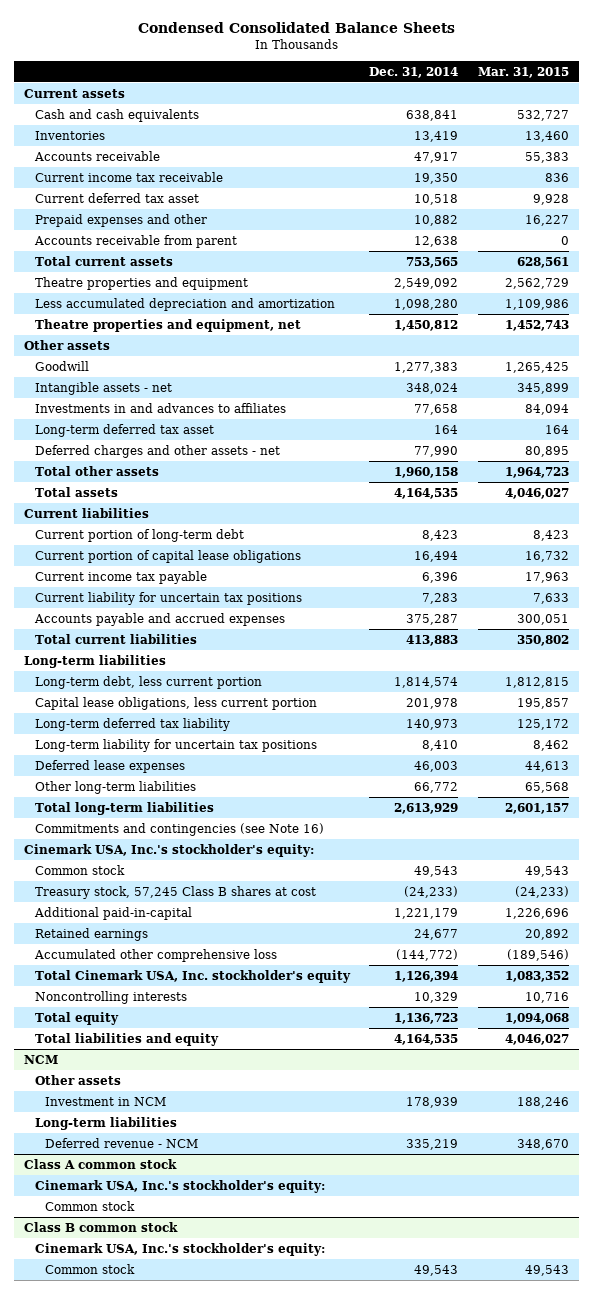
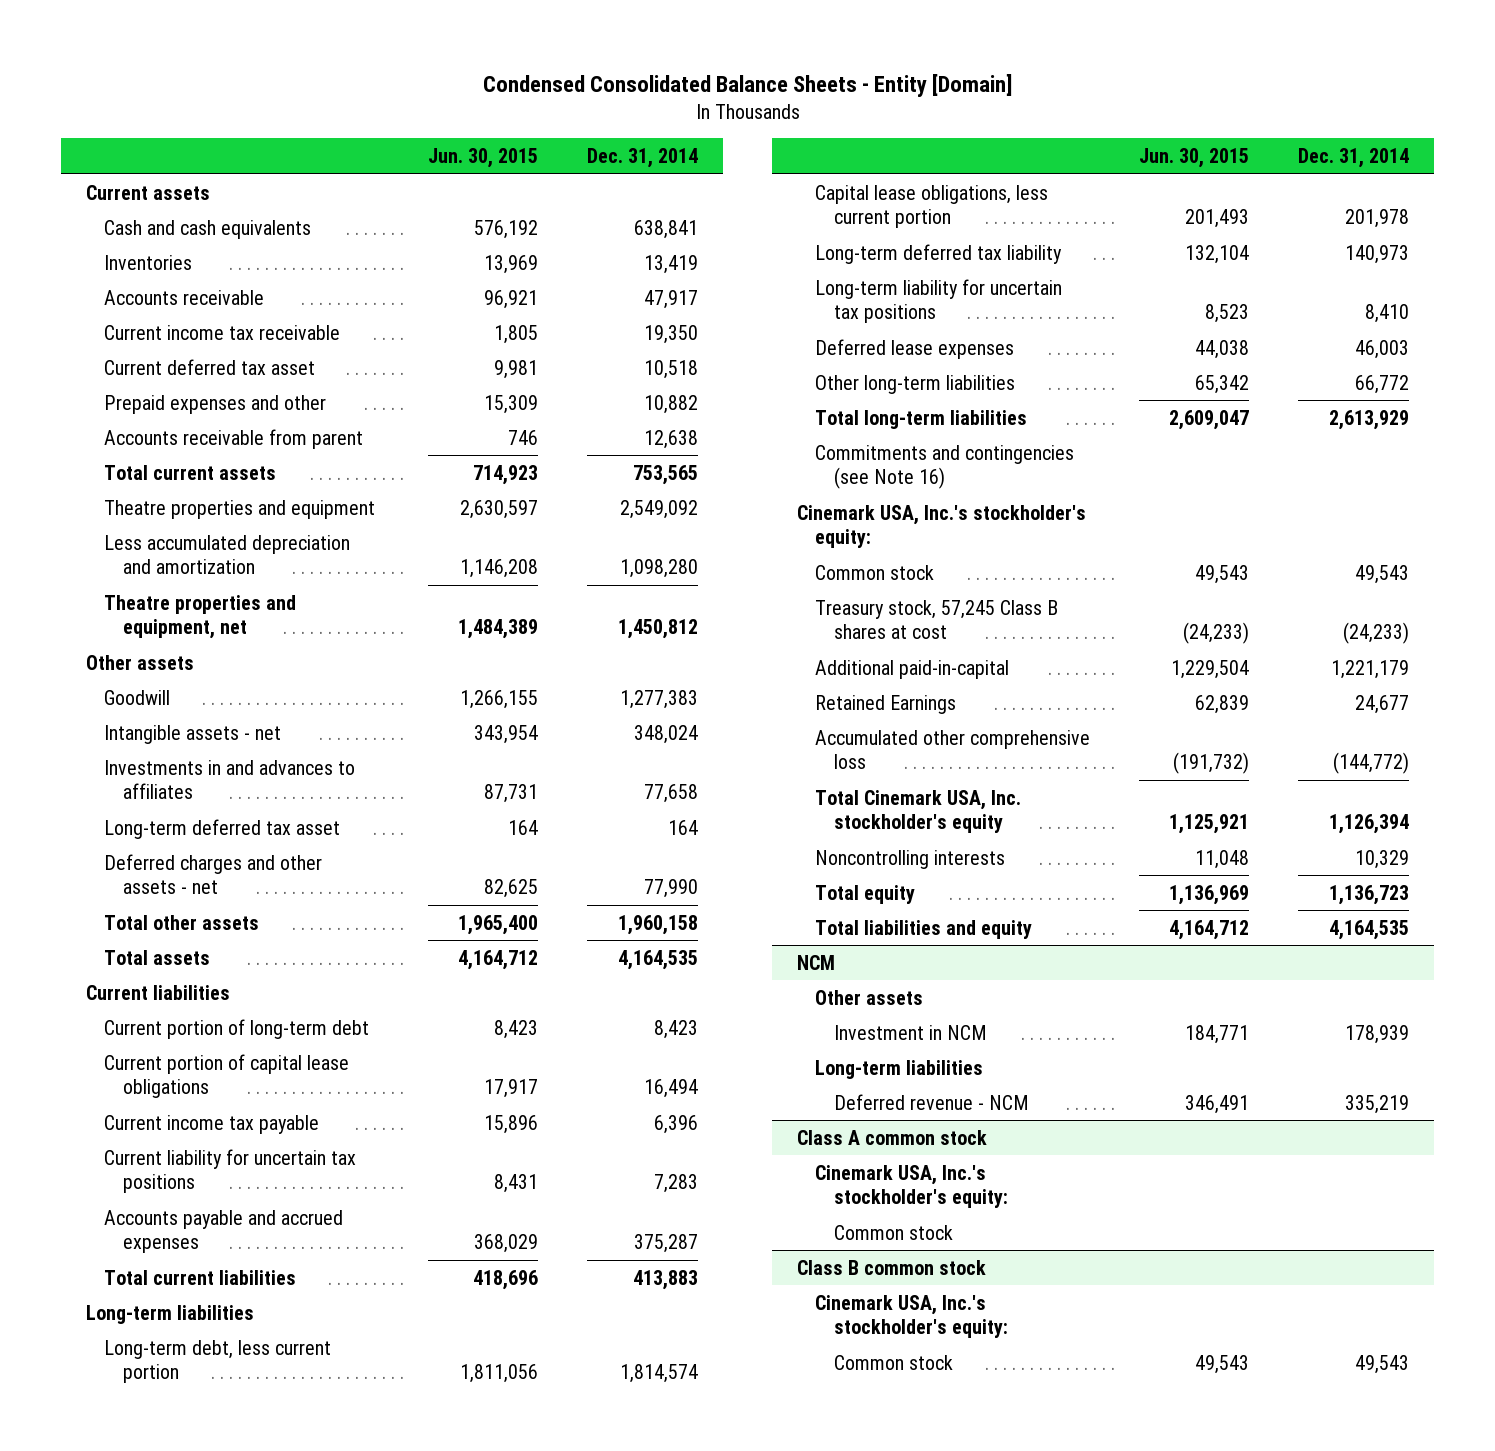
- Condensed Consolidated Balance Sheets
+ Condensed Consolidated Balance Sheets - Entity [Domain]
- | Dec. 31, 2014 | Mar. 31, 2015
+ | Jun. 30, 2015 | Dec. 31, 2014
- Retained earnings | 24,677 | 20,892
+ Retained Earnings | 62,839 | 24,677

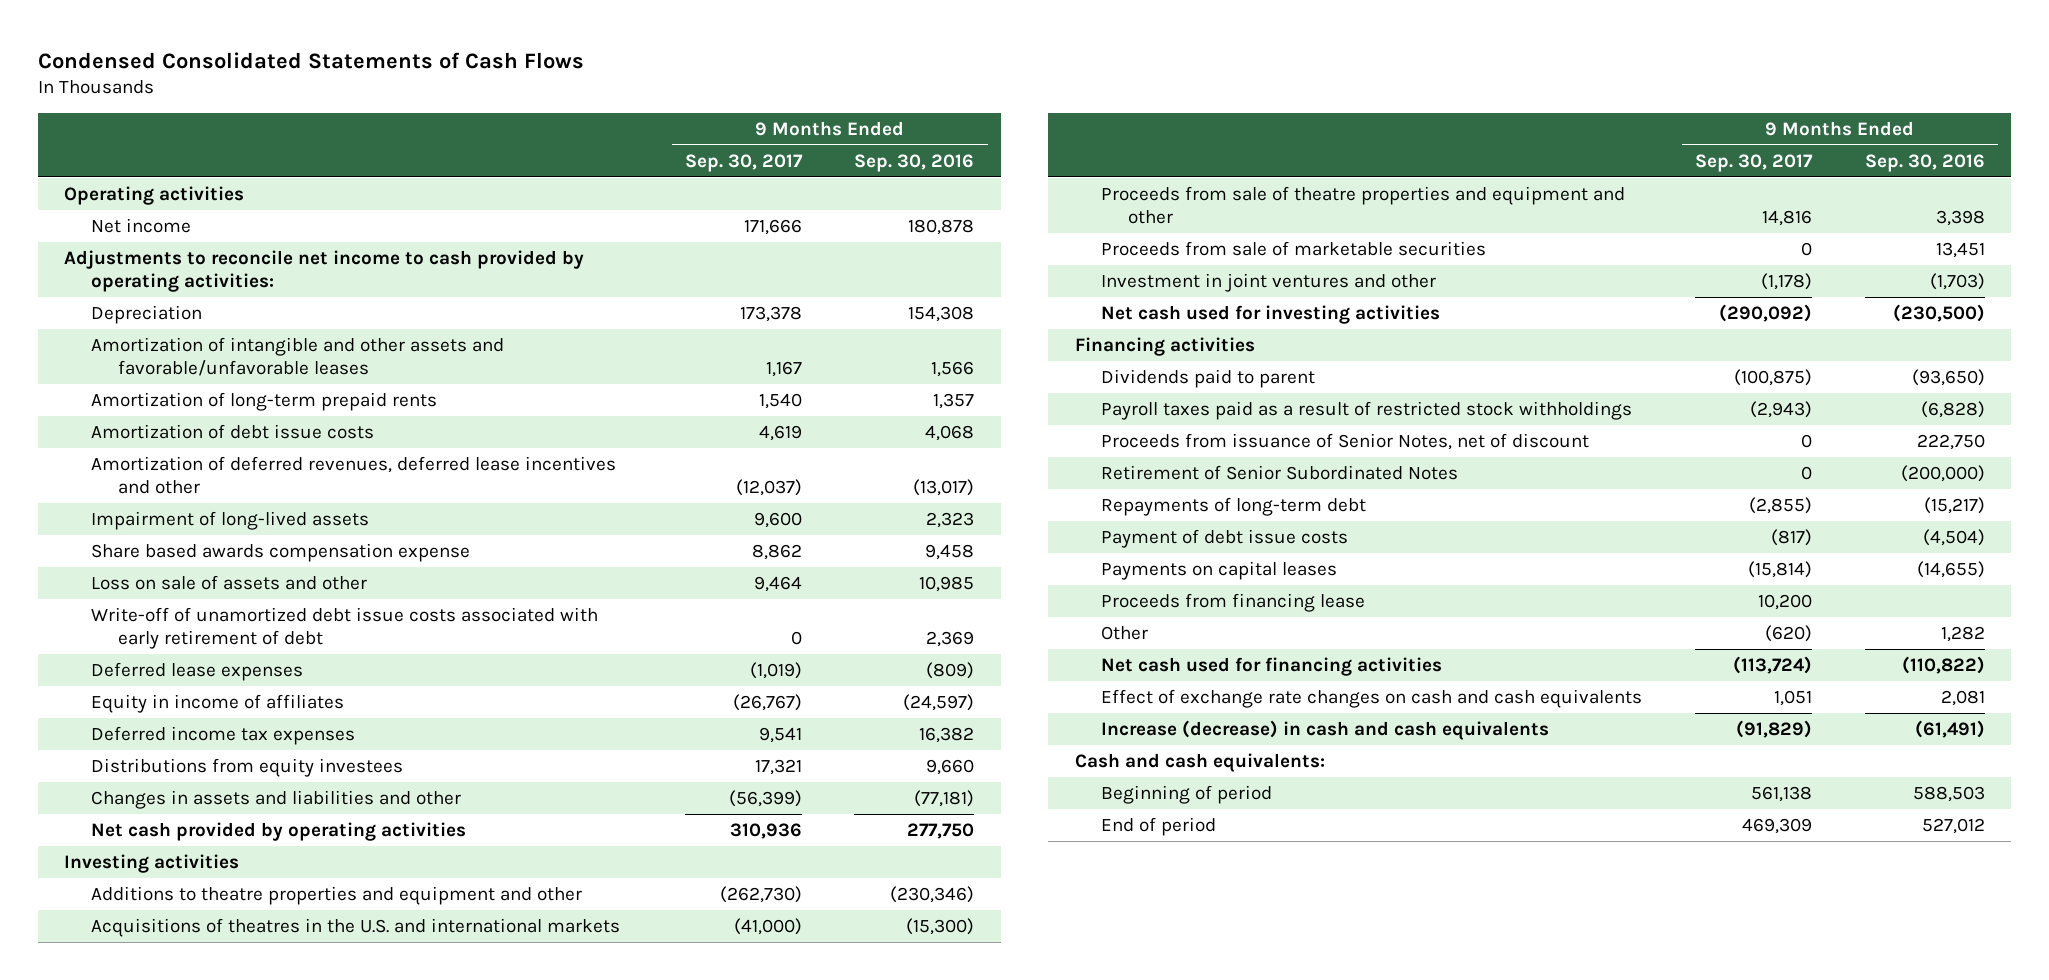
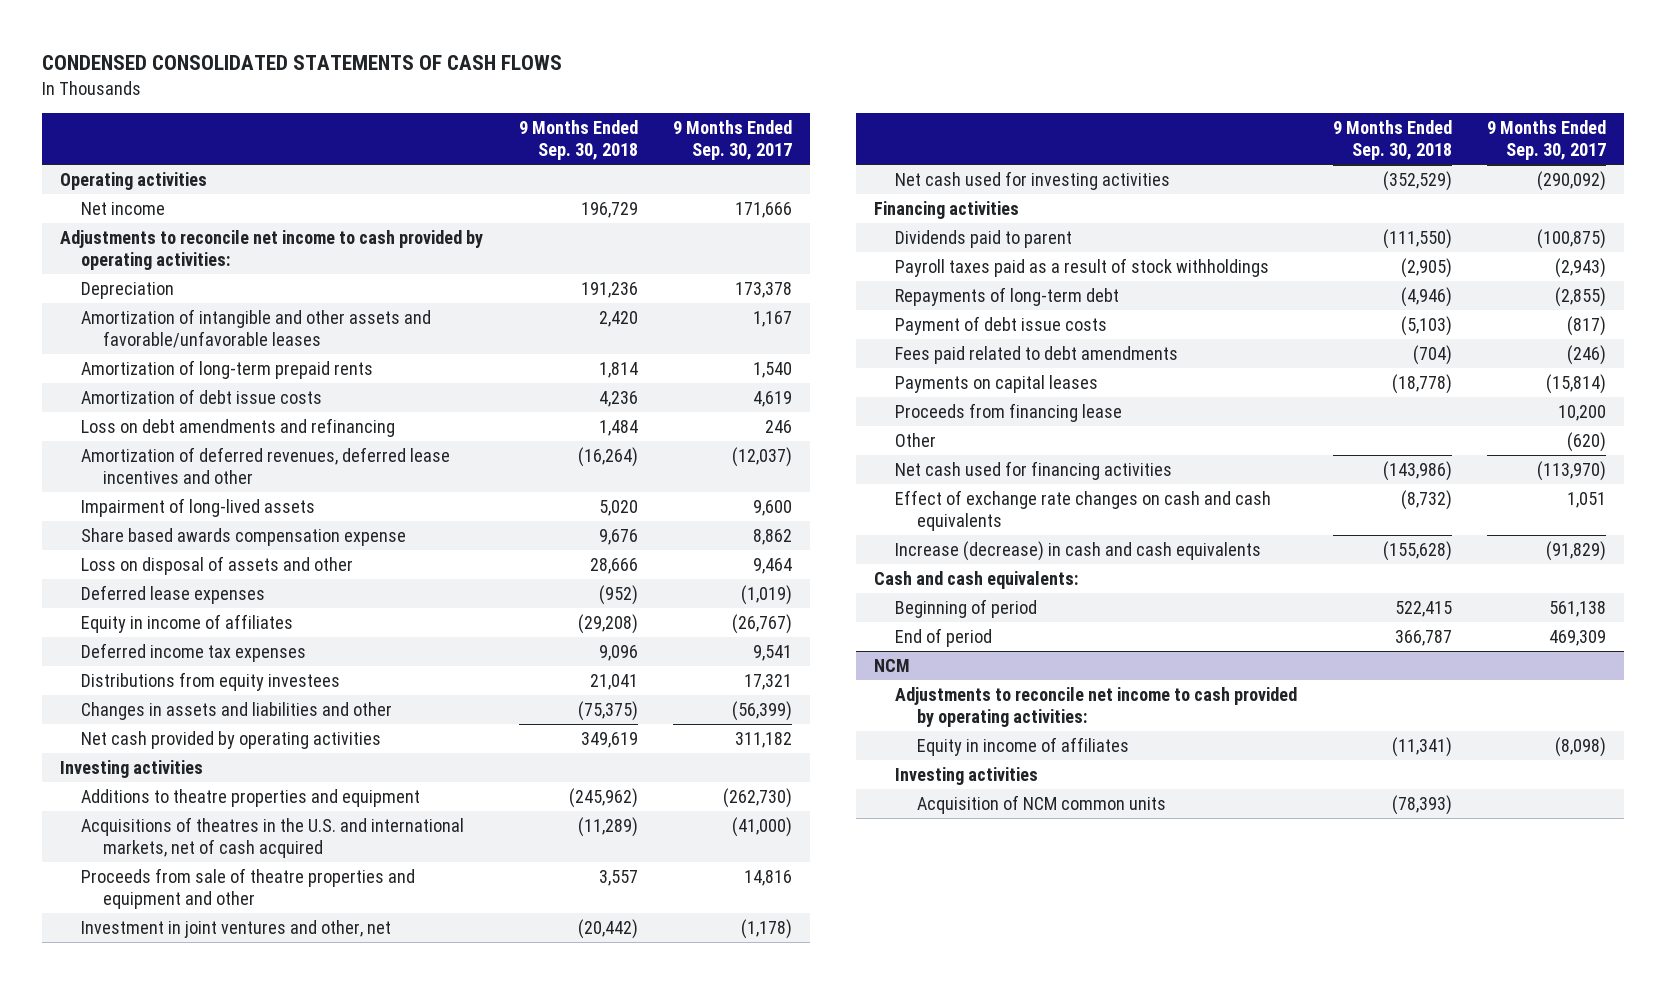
- Condensed Consolidated Statements of Cash Flows
+ CONDENSED CONSOLIDATED STATEMENTS OF CASH FLOWS
- | 9 Months Ended Sep. 30, 2017 | 9 Months Ended Sep. 30, 2016
+ | 9 Months Ended Sep. 30, 2018 | 9 Months Ended Sep. 30, 2017
+ Loss on debt amendments and refinancing | 1,484 | 246
- Loss on sale of assets and other | 9,464 | 10,985
- Write-off of unamortized debt issue costs associated with early retirement of debt | 0 | 2,369
+ Loss on disposal of assets and other | 28,666 | 9,464
- Net cash provided by operating activities | 310,936 | 277,750
+ Net cash provided by operating activities | 349,619 | 311,182
- Additions to theatre properties and equipment and other | (262,730) | (230,346)
- Acquisitions of theatres in the U.S. and international markets | (41,000) | (15,300)
+ Additions to theatre properties and equipment | (245,962) | (262,730)
+ Acquisitions of theatres in the U.S. and international markets, net of cash acquired | (11,289) | (41,000)
- Proceeds from sale of marketable securities | 0 | 13,451
- Investment in joint ventures and other | (1,178) | (1,703)
+ Investment in joint ventures and other, net | (20,442) | (1,178)
- Payroll taxes paid as a result of restricted stock withholdings | (2,943) | (6,828)
- Proceeds from issuance of Senior Notes, net of discount | 0 | 222,750
- Retirement of Senior Subordinated Notes | 0 | (200,000)
+ Payroll taxes paid as a result of stock withholdings | (2,905) | (2,943)
+ Fees paid related to debt amendments | (704) | (246)
- Net cash used for financing activities | (113,724) | (110,822)
+ Net cash used for financing activities | (143,986) | (113,970)
+ NCM
+ Adjustments to reconcile net income to cash provided by operating activities:
+ Equity in income of affiliates | (11,341) | (8,098)
+ Investing activities
+ Acquisition of NCM common units | (78,393) |

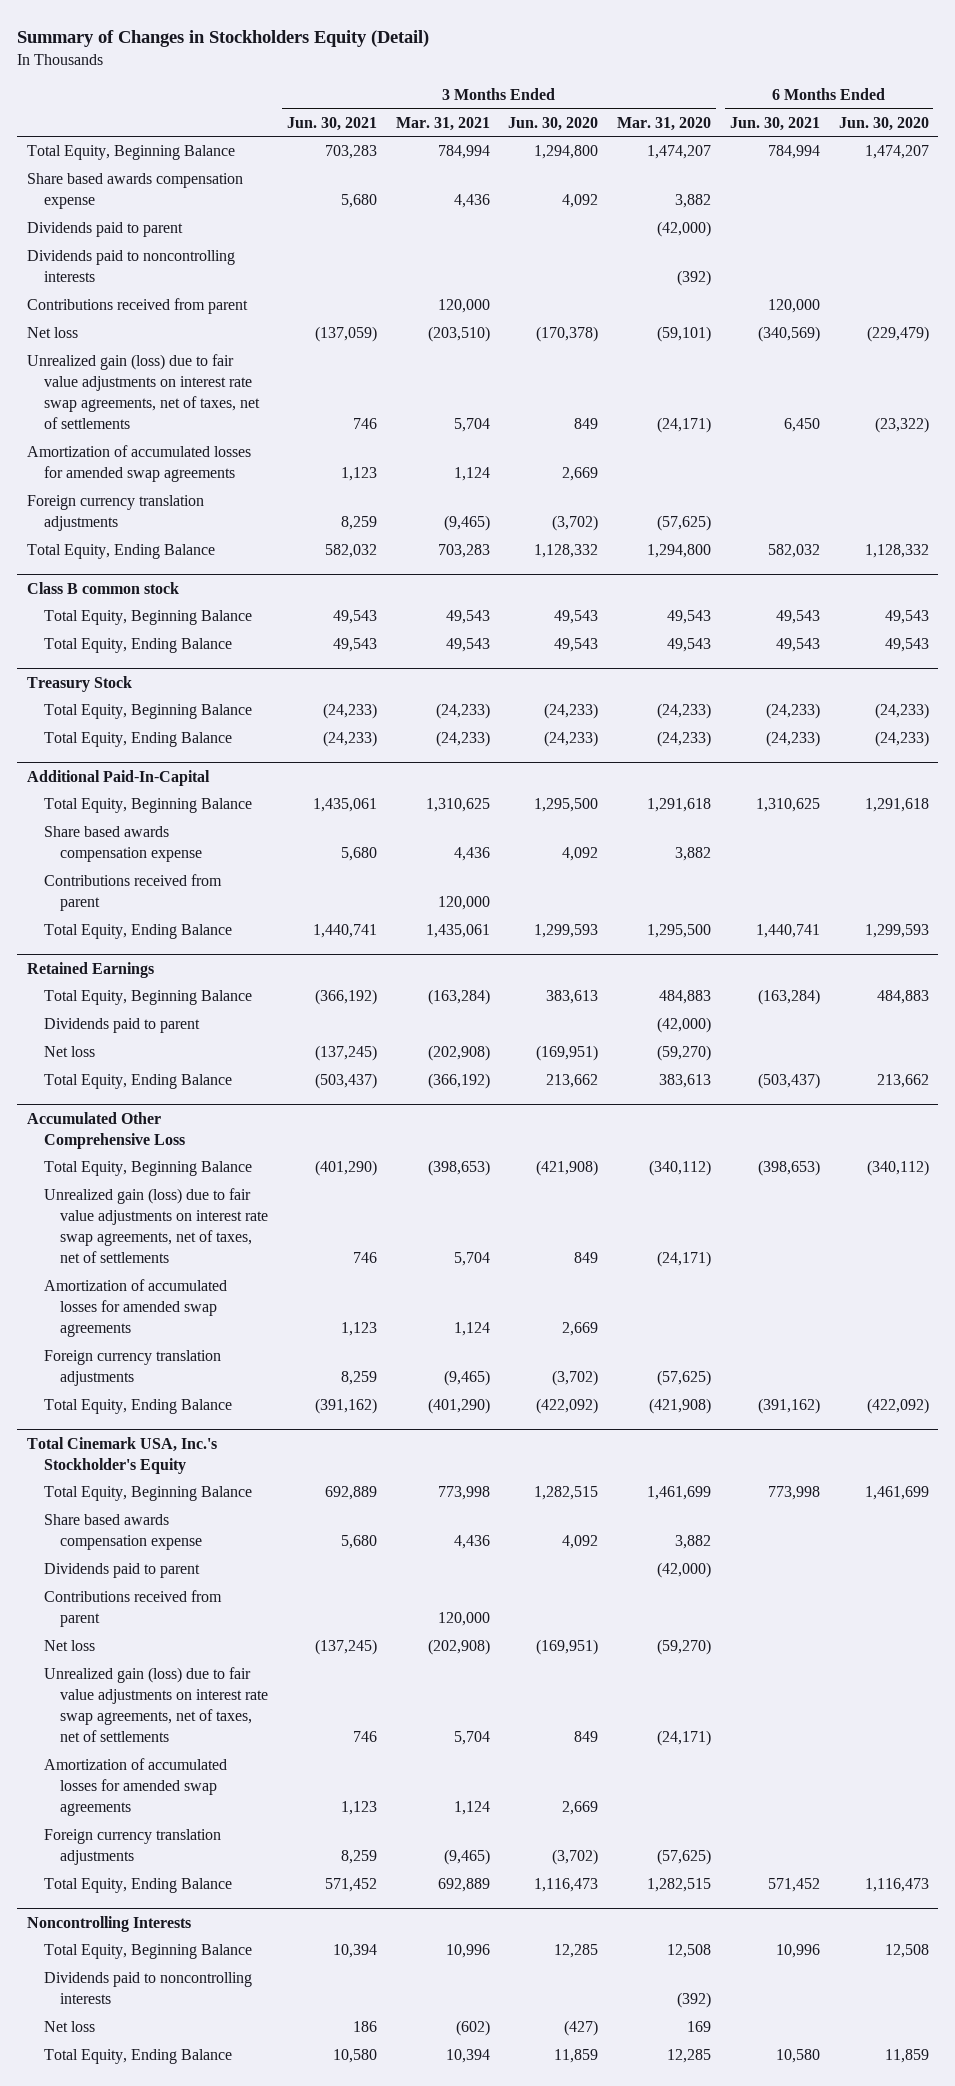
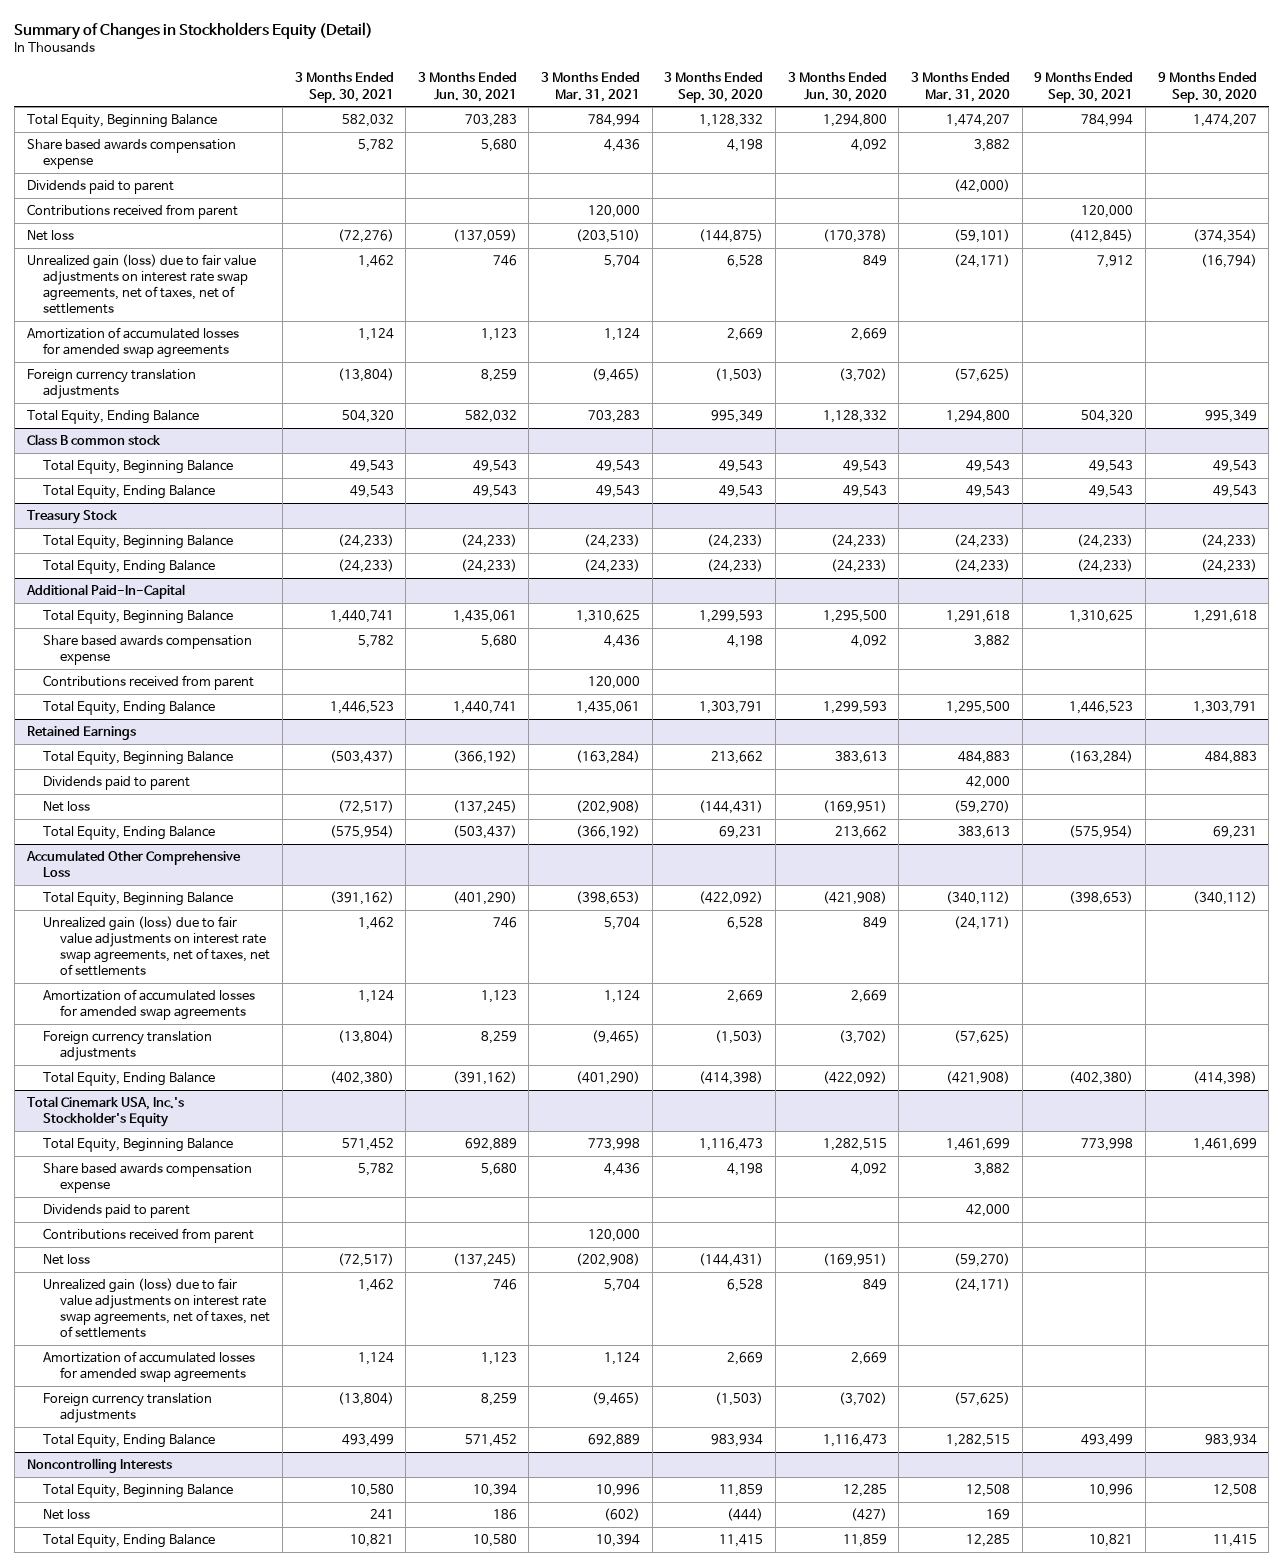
- | 3 Months Ended Jun. 30, 2021 | 3 Months Ended Mar. 31, 2021 | 3 Months Ended Jun. 30, 2020 | 3 Months Ended Mar. 31, 2020 | 6 Months Ended Jun. 30, 2021 | 6 Months Ended Jun. 30, 2020
+ | 3 Months Ended Sep. 30, 2021 | 3 Months Ended Jun. 30, 2021 | 3 Months Ended Mar. 31, 2021 | 3 Months Ended Sep. 30, 2020 | 3 Months Ended Jun. 30, 2020 | 3 Months Ended Mar. 31, 2020 | 9 Months Ended Sep. 30, 2021 | 9 Months Ended Sep. 30, 2020
- Dividends paid to noncontrolling interests | | | | (392) | |
@ Retained Earnings
- Dividends paid to parent | | | | (42,000) | |
+ Dividends paid to parent | | | | | | 42,000 | |
@ Total Cinemark USA, Inc.'s Stockholder's Equity
- Dividends paid to parent | | | | (42,000) | |
+ Dividends paid to parent | | | | | | 42,000 | |
@ Noncontrolling Interests
- Dividends paid to noncontrolling interests | | | | (392) | |

